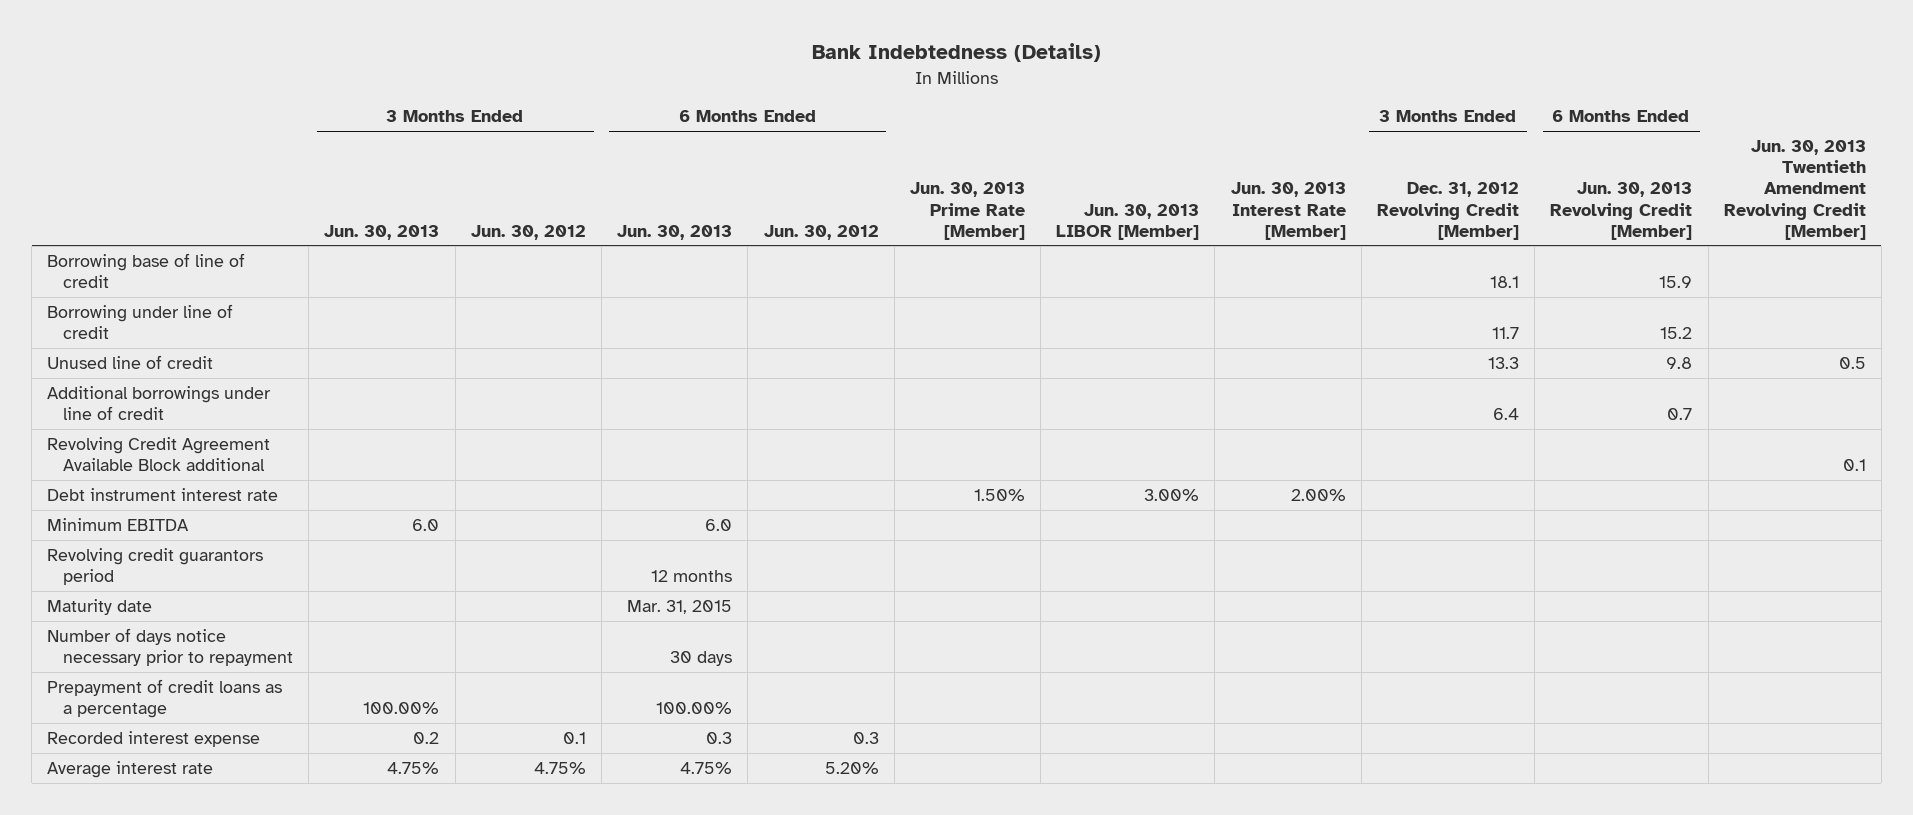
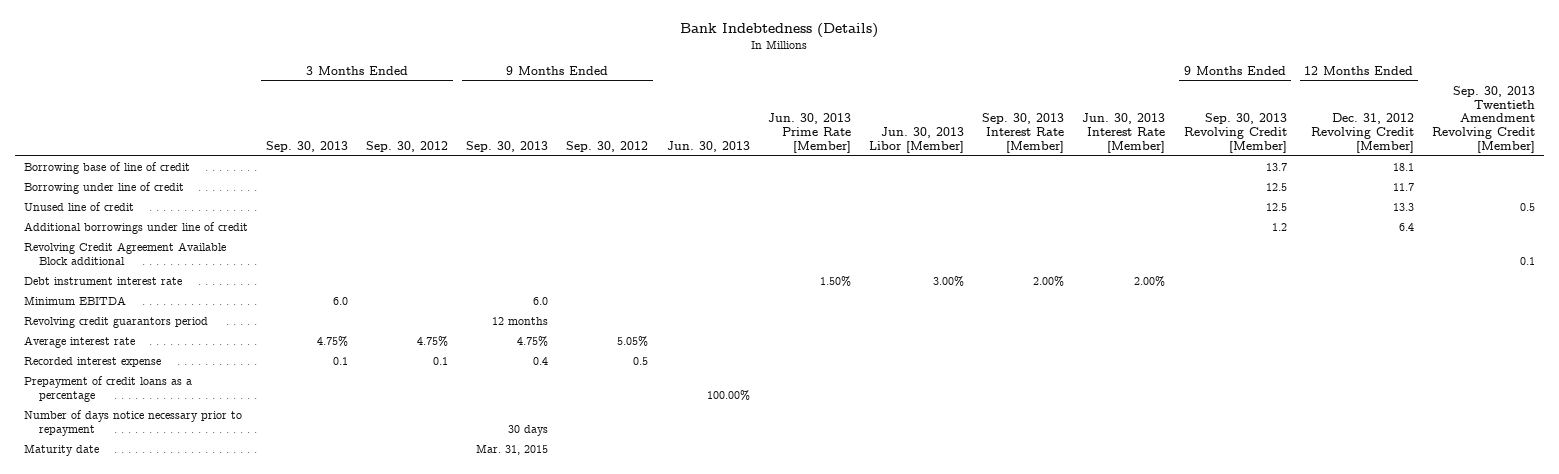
- | 3 Months Ended Jun. 30, 2013 | 3 Months Ended Jun. 30, 2012 | 6 Months Ended Jun. 30, 2013 | 6 Months Ended Jun. 30, 2012 | Jun. 30, 2013 Prime Rate [Member] | Jun. 30, 2013 LIBOR [Member] | Jun. 30, 2013 Interest Rate [Member] | 3 Months Ended Dec. 31, 2012 Revolving Credit [Member] | 6 Months Ended Jun. 30, 2013 Revolving Credit [Member] | Jun. 30, 2013 Twentieth Amendment Revolving Credit [Member]
+ | 3 Months Ended Sep. 30, 2013 | 3 Months Ended Sep. 30, 2012 | 9 Months Ended Sep. 30, 2013 | 9 Months Ended Sep. 30, 2012 | Jun. 30, 2013 | Jun. 30, 2013 Prime Rate [Member] | Jun. 30, 2013 Libor [Member] | Sep. 30, 2013 Interest Rate [Member] | Jun. 30, 2013 Interest Rate [Member] | 9 Months Ended Sep. 30, 2013 Revolving Credit [Member] | 12 Months Ended Dec. 31, 2012 Revolving Credit [Member] | Sep. 30, 2013 Twentieth Amendment Revolving Credit [Member]
moved down: Recorded interest expense | 0.1 | 0.1 | 0.4 | 0.5 | | | | | | | |
moved down: Prepayment of credit loans as a percentage | | | | | 100.00% | | | | | | |
moved down: Number of days notice necessary prior to repayment | | | 30 days | | | | | | | | |
moved down: Maturity date | | | Mar. 31, 2015 | | | | | | | | |

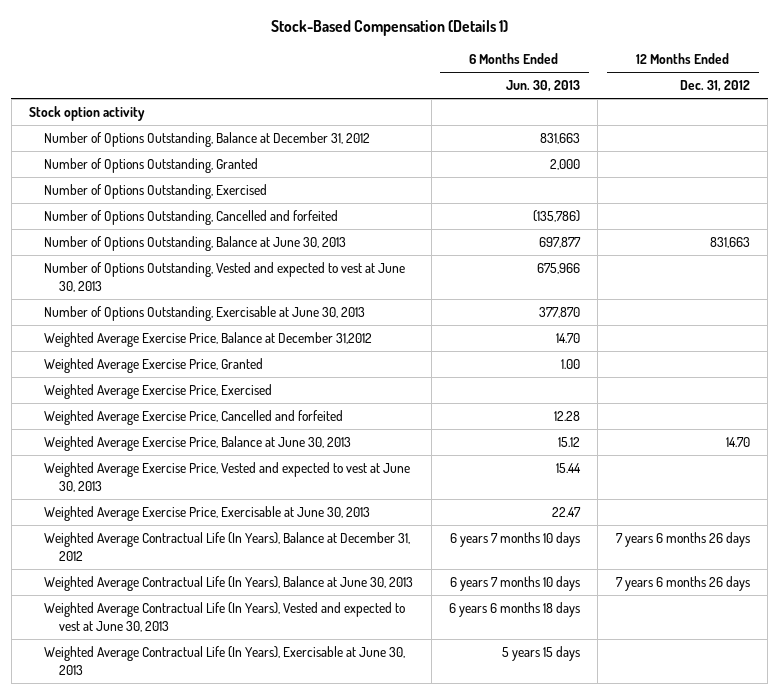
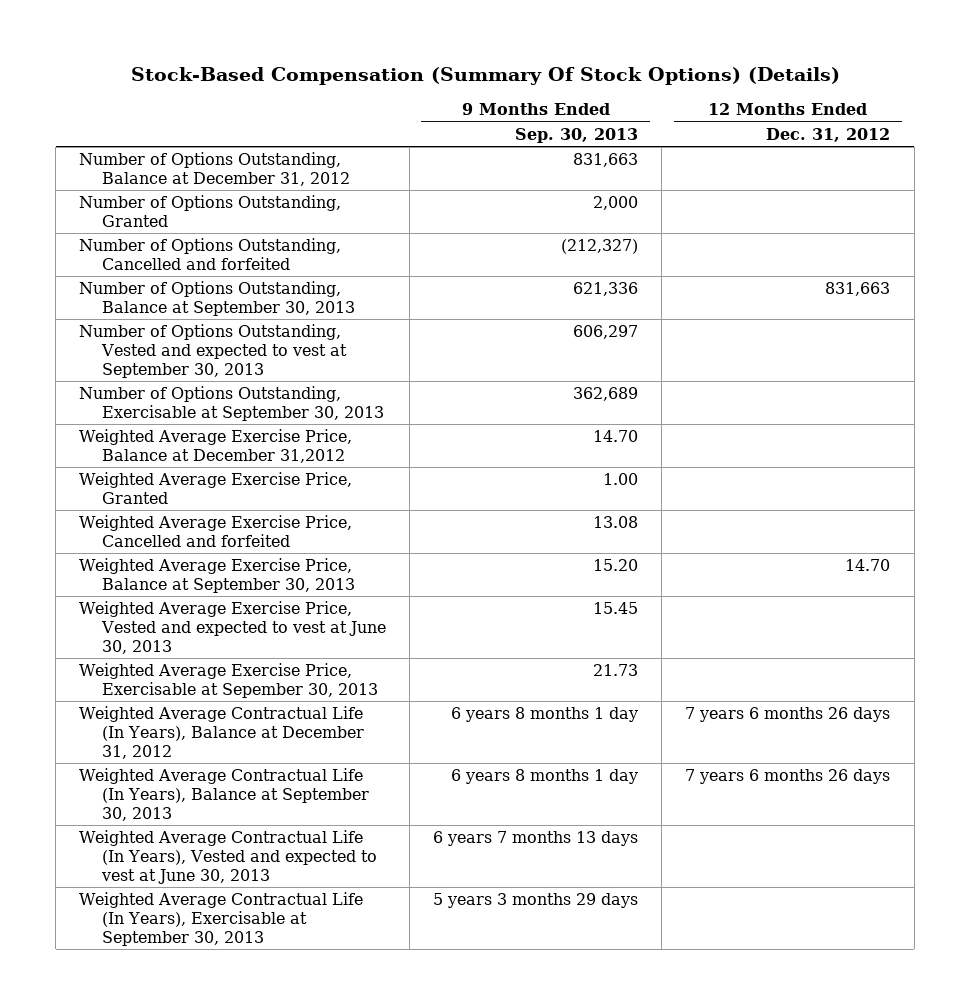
- Stock-Based Compensation (Details 1)
+ Stock-Based Compensation (Summary Of Stock Options) (Details)
- | 6 Months Ended Jun. 30, 2013 | 12 Months Ended Dec. 31, 2012
+ | 9 Months Ended Sep. 30, 2013 | 12 Months Ended Dec. 31, 2012
- Stock option activity
- Number of Options Outstanding, Exercised
- Number of Options Outstanding, Balance at June 30, 2013 | 697,877 | 831,663
- Number of Options Outstanding, Vested and expected to vest at June 30, 2013 | 675,966 |
- Number of Options Outstanding, Exercisable at June 30, 2013 | 377,870 |
+ Number of Options Outstanding, Balance at September 30, 2013 | 621,336 | 831,663
+ Number of Options Outstanding, Vested and expected to vest at September 30, 2013 | 606,297 |
+ Number of Options Outstanding, Exercisable at September 30, 2013 | 362,689 |
- Weighted Average Exercise Price, Exercised
- Weighted Average Exercise Price, Balance at June 30, 2013 | 15.12 | 14.70
+ Weighted Average Exercise Price, Balance at September 30, 2013 | 15.20 | 14.70
- Weighted Average Exercise Price, Exercisable at June 30, 2013 | 22.47 |
+ Weighted Average Exercise Price, Exercisable at Sepember 30, 2013 | 21.73 |
- Weighted Average Contractual Life (In Years), Balance at June 30, 2013 | 6 years 7 months 10 days | 7 years 6 months 26 days
+ Weighted Average Contractual Life (In Years), Balance at September 30, 2013 | 6 years 8 months 1 day | 7 years 6 months 26 days
- Weighted Average Contractual Life (In Years), Exercisable at June 30, 2013 | 5 years 15 days |
+ Weighted Average Contractual Life (In Years), Exercisable at September 30, 2013 | 5 years 3 months 29 days |

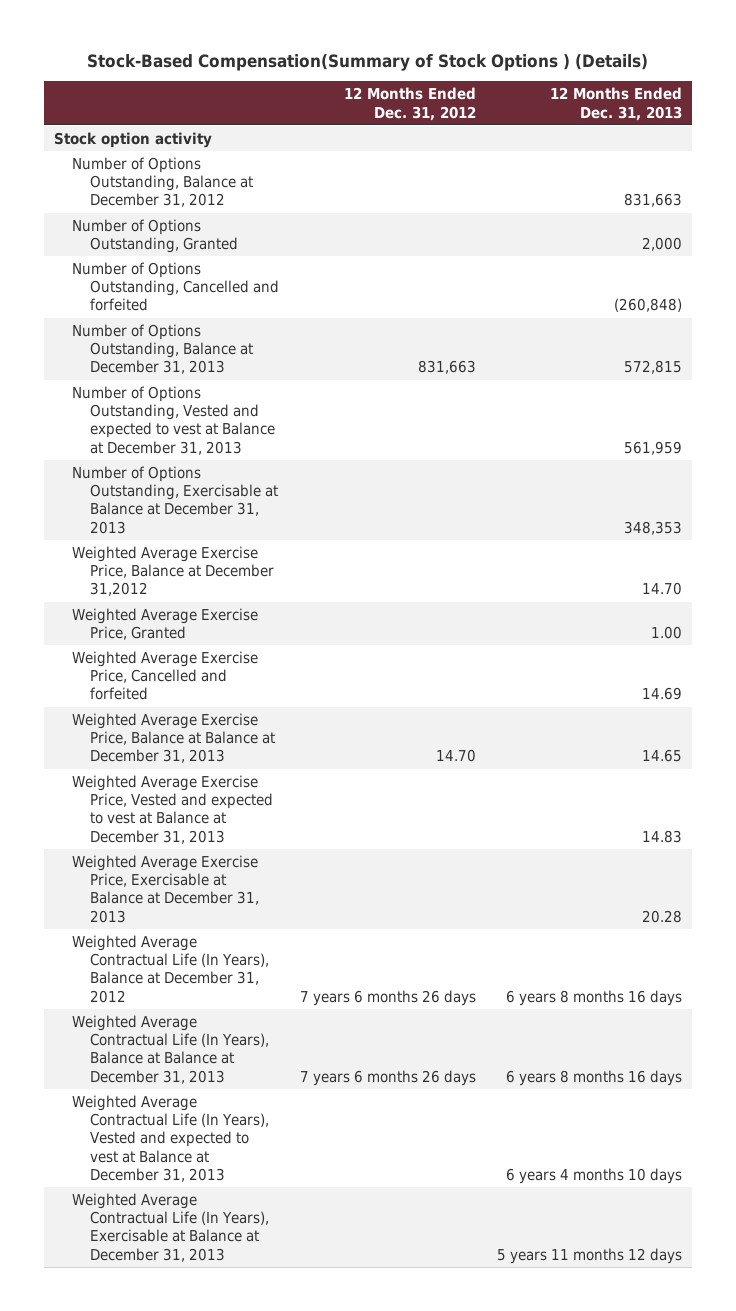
- Stock-Based Compensation (Summary Of Stock Options) (Details)
+ Stock-Based Compensation(Summary of Stock Options ) (Details)
- | 9 Months Ended Sep. 30, 2013 | 12 Months Ended Dec. 31, 2012
+ | 12 Months Ended Dec. 31, 2012 | 12 Months Ended Dec. 31, 2013
+ Stock option activity
- Number of Options Outstanding, Balance at September 30, 2013 | 621,336 | 831,663
- Number of Options Outstanding, Vested and expected to vest at September 30, 2013 | 606,297 |
- Number of Options Outstanding, Exercisable at September 30, 2013 | 362,689 |
+ Number of Options Outstanding, Balance at December 31, 2013 | 831,663 | 572,815
+ Number of Options Outstanding, Vested and expected to vest at Balance at December 31, 2013 | | 561,959
+ Number of Options Outstanding, Exercisable at Balance at December 31, 2013 | | 348,353
- Weighted Average Exercise Price, Balance at September 30, 2013 | 15.20 | 14.70
- Weighted Average Exercise Price, Vested and expected to vest at June 30, 2013 | 15.45 |
- Weighted Average Exercise Price, Exercisable at Sepember 30, 2013 | 21.73 |
+ Weighted Average Exercise Price, Balance at Balance at December 31, 2013 | 14.70 | 14.65
+ Weighted Average Exercise Price, Vested and expected to vest at Balance at December 31, 2013 | | 14.83
+ Weighted Average Exercise Price, Exercisable at Balance at December 31, 2013 | | 20.28
- Weighted Average Contractual Life (In Years), Balance at September 30, 2013 | 6 years 8 months 1 day | 7 years 6 months 26 days
- Weighted Average Contractual Life (In Years), Vested and expected to vest at June 30, 2013 | 6 years 7 months 13 days |
- Weighted Average Contractual Life (In Years), Exercisable at September 30, 2013 | 5 years 3 months 29 days |
+ Weighted Average Contractual Life (In Years), Balance at Balance at December 31, 2013 | 7 years 6 months 26 days | 6 years 8 months 16 days
+ Weighted Average Contractual Life (In Years), Vested and expected to vest at Balance at December 31, 2013 | | 6 years 4 months 10 days
+ Weighted Average Contractual Life (In Years), Exercisable at Balance at December 31, 2013 | | 5 years 11 months 12 days

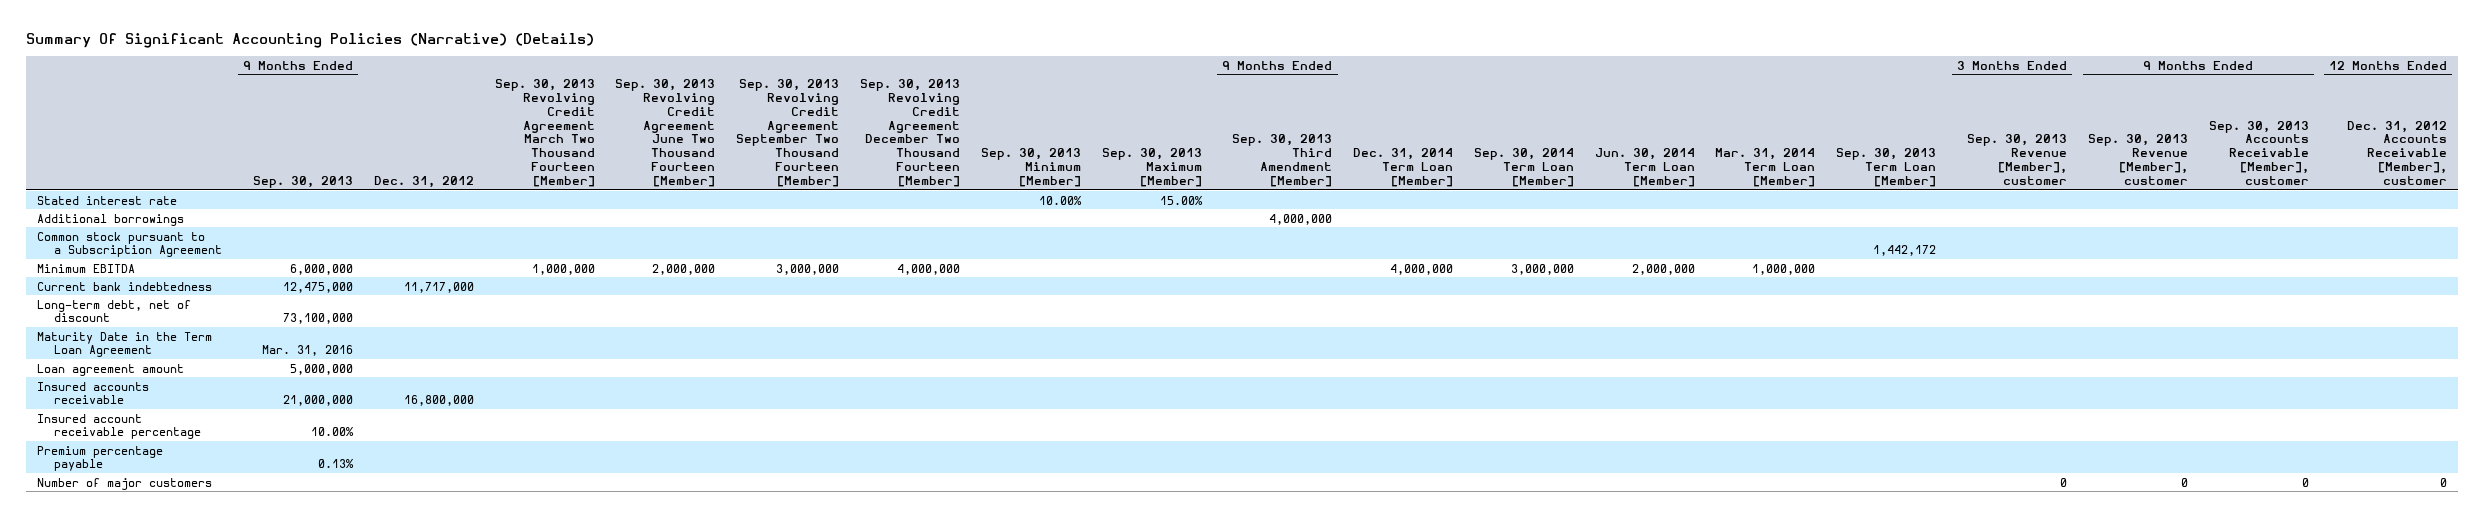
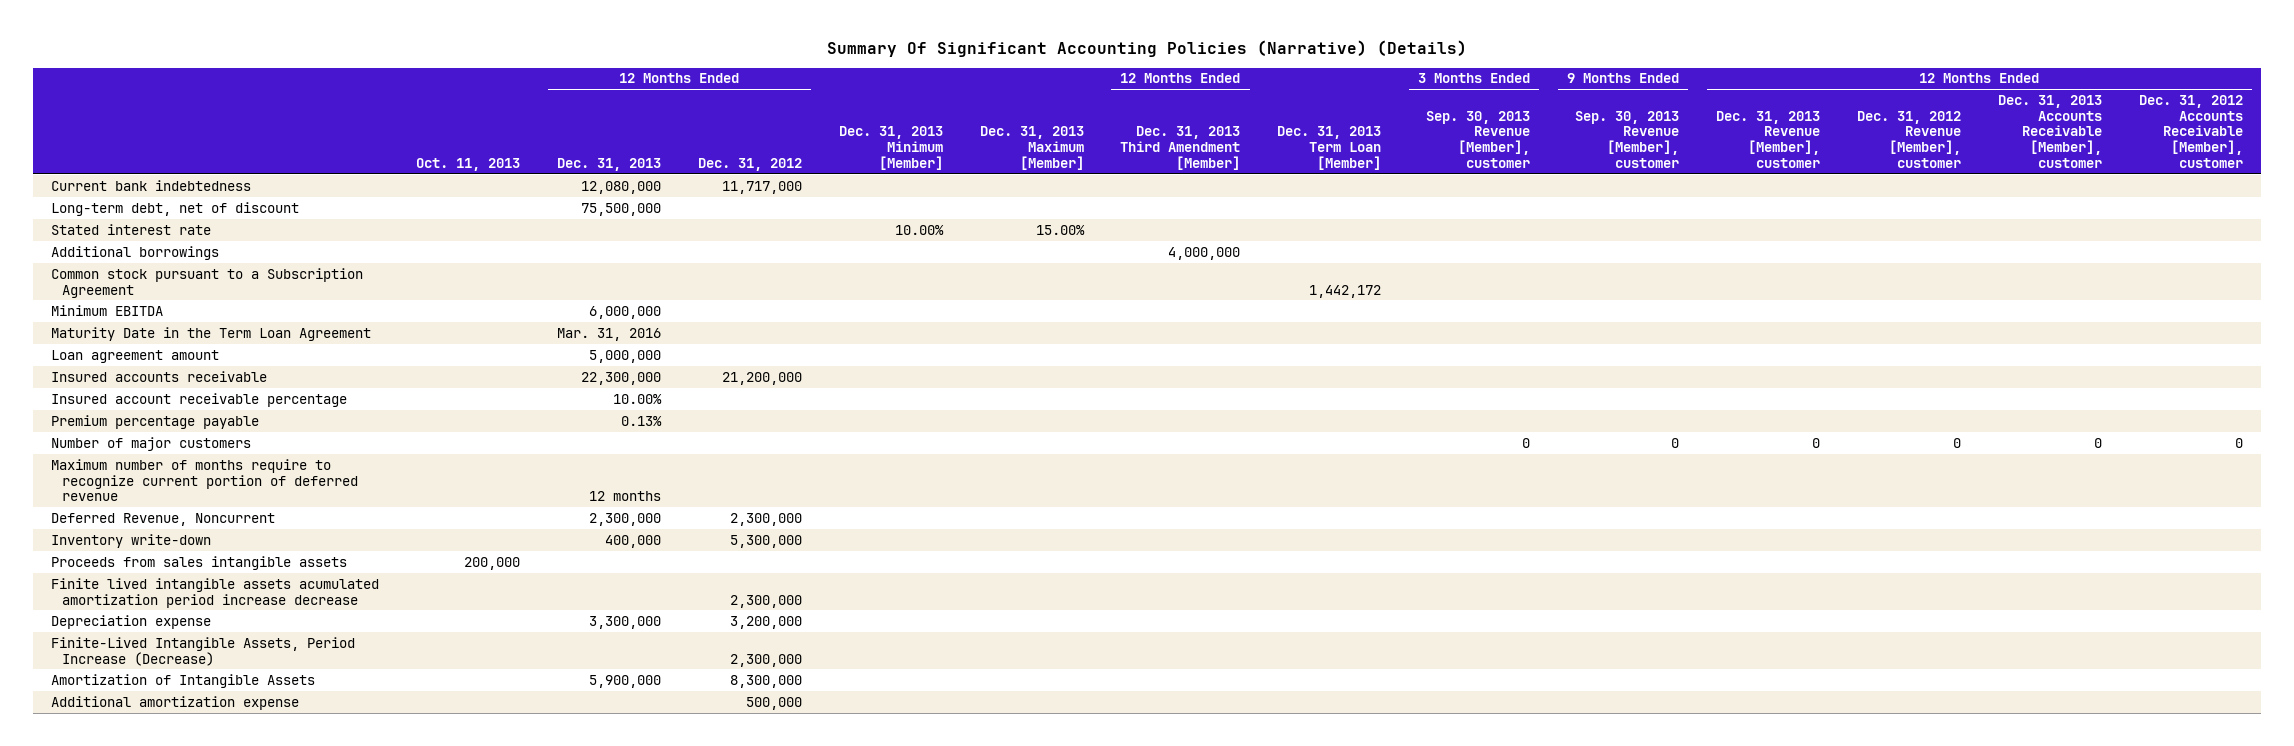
- | 9 Months Ended Sep. 30, 2013 | Dec. 31, 2012 | Sep. 30, 2013 Revolving Credit Agreement March Two Thousand Fourteen [Member] | Sep. 30, 2013 Revolving Credit Agreement June Two Thousand Fourteen [Member] | Sep. 30, 2013 Revolving Credit Agreement September Two Thousand Fourteen [Member] | Sep. 30, 2013 Revolving Credit Agreement December Two Thousand Fourteen [Member] | Sep. 30, 2013 Minimum [Member] | Sep. 30, 2013 Maximum [Member] | 9 Months Ended Sep. 30, 2013 Third Amendment [Member] | Dec. 31, 2014 Term Loan [Member] | Sep. 30, 2014 Term Loan [Member] | Jun. 30, 2014 Term Loan [Member] | Mar. 31, 2014 Term Loan [Member] | Sep. 30, 2013 Term Loan [Member] | 3 Months Ended Sep. 30, 2013 Revenue [Member], customer | 9 Months Ended Sep. 30, 2013 Revenue [Member], customer | 9 Months Ended Sep. 30, 2013 Accounts Receivable [Member], customer | 12 Months Ended Dec. 31, 2012 Accounts Receivable [Member], customer
+ | Oct. 11, 2013 | 12 Months Ended Dec. 31, 2013 | 12 Months Ended Dec. 31, 2012 | Dec. 31, 2013 Minimum [Member] | Dec. 31, 2013 Maximum [Member] | 12 Months Ended Dec. 31, 2013 Third Amendment [Member] | Dec. 31, 2013 Term Loan [Member] | 3 Months Ended Sep. 30, 2013 Revenue [Member], customer | 9 Months Ended Sep. 30, 2013 Revenue [Member], customer | 12 Months Ended Dec. 31, 2013 Revenue [Member], customer | 12 Months Ended Dec. 31, 2012 Revenue [Member], customer | 12 Months Ended Dec. 31, 2013 Accounts Receivable [Member], customer | 12 Months Ended Dec. 31, 2012 Accounts Receivable [Member], customer
moved up: Current bank indebtedness | | 12,080,000 | 11,717,000 | | | | | | | | | |
moved up: Long-term debt, net of discount | | 75,500,000 | | | | | | | | | | |
+ Maximum number of months require to recognize current portion of deferred revenue | | 12 months | | | | | | | | | | |
+ Deferred Revenue, Noncurrent | | 2,300,000 | 2,300,000 | | | | | | | | | |
+ Inventory write-down | | 400,000 | 5,300,000 | | | | | | | | | |
+ Proceeds from sales intangible assets | 200,000 | | | | | | | | | | | |
+ Finite lived intangible assets acumulated amortization period increase decrease | | | 2,300,000 | | | | | | | | | |
+ Depreciation expense | | 3,300,000 | 3,200,000 | | | | | | | | | |
+ Finite-Lived Intangible Assets, Period Increase (Decrease) | | | 2,300,000 | | | | | | | | | |
+ Amortization of Intangible Assets | | 5,900,000 | 8,300,000 | | | | | | | | | |
+ Additional amortization expense | | | 500,000 | | | | | | | | | |

